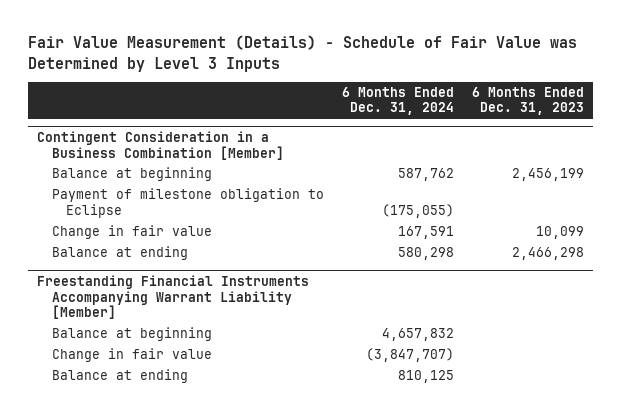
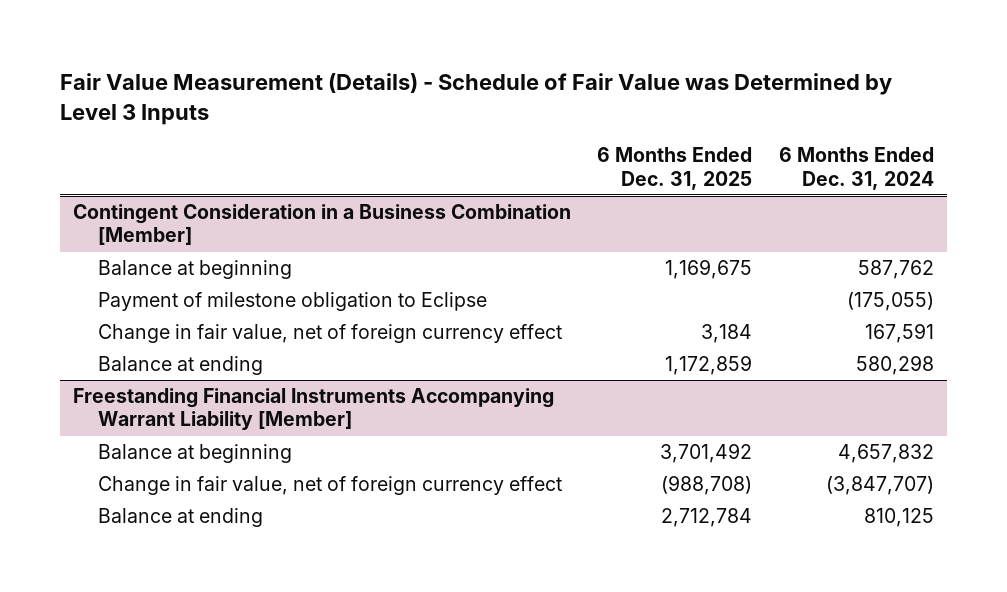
- | 6 Months Ended Dec. 31, 2024 | 6 Months Ended Dec. 31, 2023
+ | 6 Months Ended Dec. 31, 2025 | 6 Months Ended Dec. 31, 2024
@ Contingent Consideration in a Business Combination [Member]
- Change in fair value | 167,591 | 10,099
+ Change in fair value, net of foreign currency effect | 3,184 | 167,591
@ Freestanding Financial Instruments Accompanying Warrant Liability [Member]
- Change in fair value | (3,847,707) |
+ Change in fair value, net of foreign currency effect | (988,708) | (3,847,707)

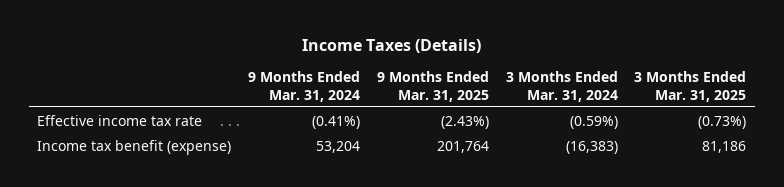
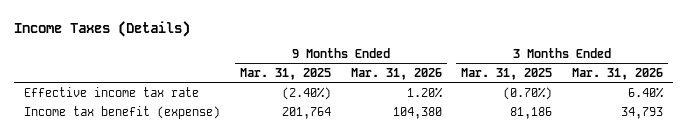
- | 9 Months Ended Mar. 31, 2024 | 9 Months Ended Mar. 31, 2025 | 3 Months Ended Mar. 31, 2024 | 3 Months Ended Mar. 31, 2025
+ | 9 Months Ended Mar. 31, 2025 | 9 Months Ended Mar. 31, 2026 | 3 Months Ended Mar. 31, 2025 | 3 Months Ended Mar. 31, 2026
- Effective income tax rate | (0.41%) | (2.43%) | (0.59%) | (0.73%)
+ Effective income tax rate | (2.40%) | 1.20% | (0.70%) | 6.40%

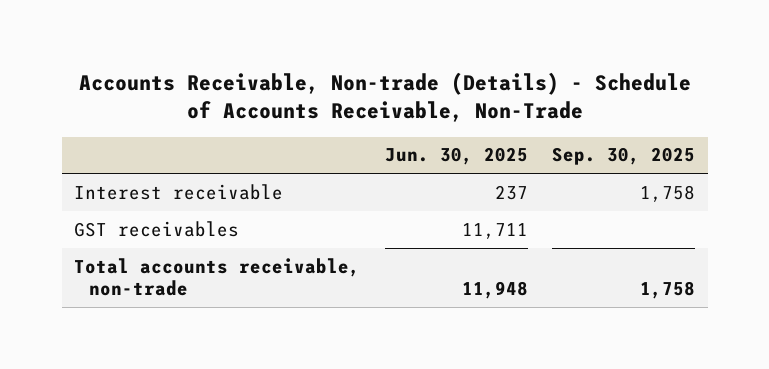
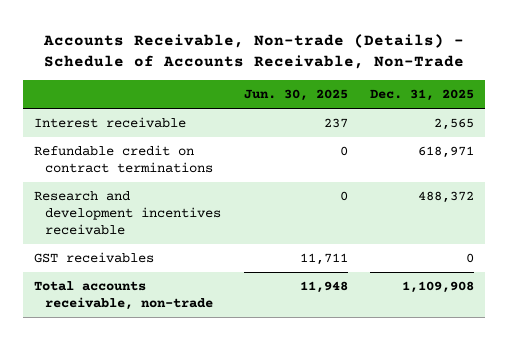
- | Jun. 30, 2025 | Sep. 30, 2025
+ | Jun. 30, 2025 | Dec. 31, 2025
+ Refundable credit on contract terminations | 0 | 618,971
+ Research and development incentives receivable | 0 | 488,372

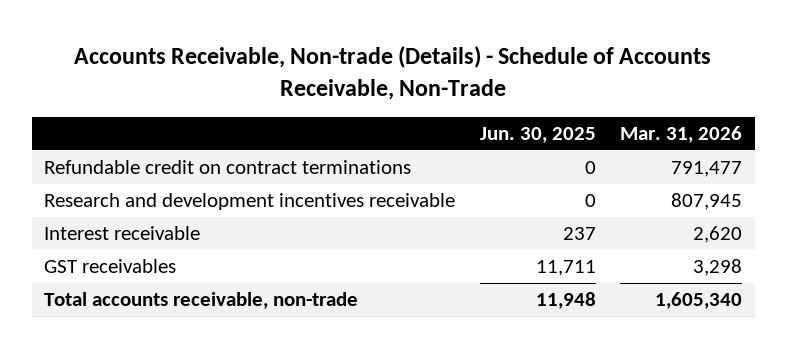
- | Jun. 30, 2025 | Dec. 31, 2025
+ | Jun. 30, 2025 | Mar. 31, 2026
moved down: Interest receivable | 237 | 2,620

